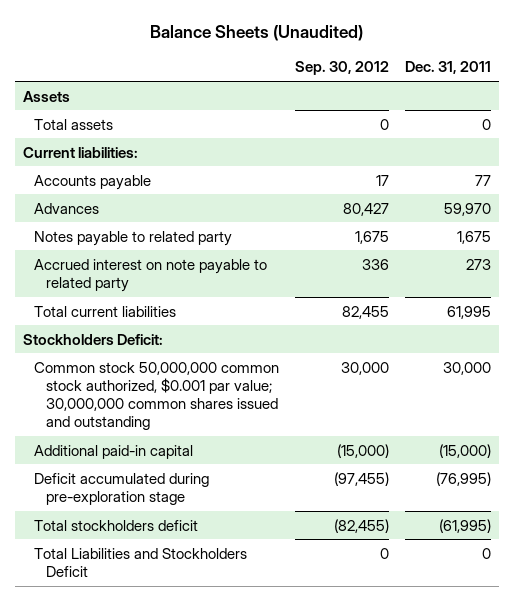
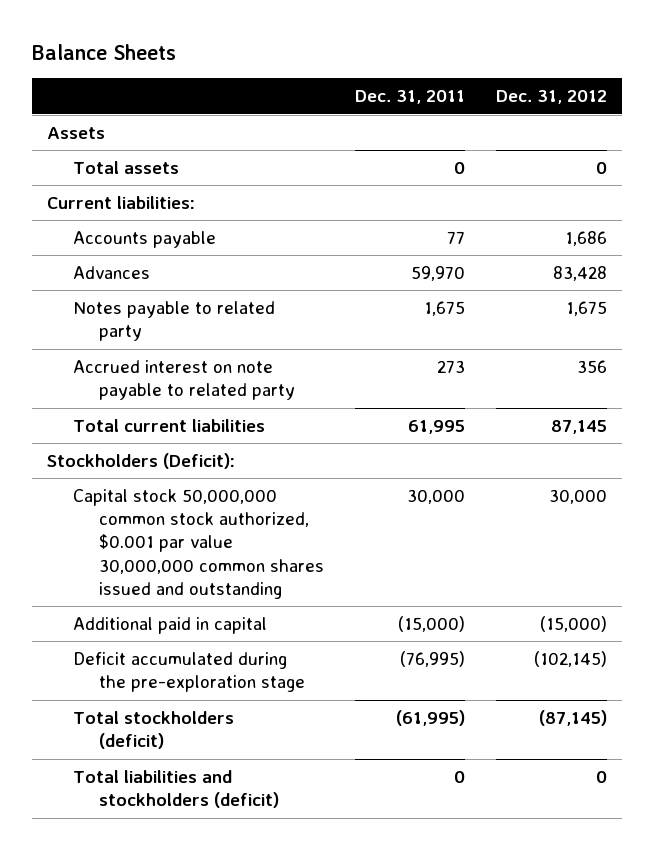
- Balance Sheets (Unaudited)
+ Balance Sheets
- | Sep. 30, 2012 | Dec. 31, 2011
+ | Dec. 31, 2011 | Dec. 31, 2012
- Stockholders Deficit:
- Common stock 50,000,000 common stock authorized, $0.001 par value; 30,000,000 common shares issued and outstanding | 30,000 | 30,000
- Additional paid-in capital | (15,000) | (15,000)
- Deficit accumulated during pre-exploration stage | (97,455) | (76,995)
- Total stockholders deficit | (82,455) | (61,995)
- Total Liabilities and Stockholders Deficit | 0 | 0
+ Stockholders (Deficit):
+ Capital stock 50,000,000 common stock authorized, $0.001 par value 30,000,000 common shares issued and outstanding | 30,000 | 30,000
+ Additional paid in capital | (15,000) | (15,000)
+ Deficit accumulated during the pre-exploration stage | (76,995) | (102,145)
+ Total stockholders (deficit) | (61,995) | (87,145)
+ Total liabilities and stockholders (deficit) | 0 | 0

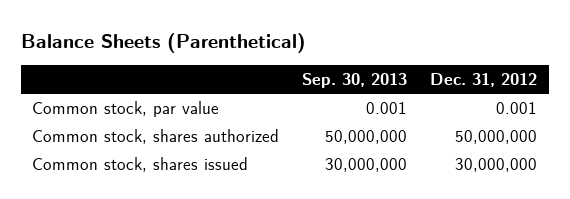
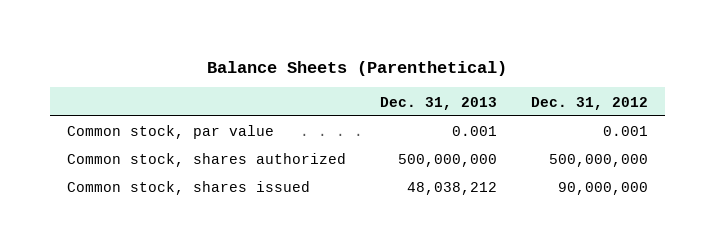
- | Sep. 30, 2013 | Dec. 31, 2012
+ | Dec. 31, 2013 | Dec. 31, 2012
- Common stock, shares authorized | 50,000,000 | 50,000,000
- Common stock, shares issued | 30,000,000 | 30,000,000
+ Common stock, shares authorized | 500,000,000 | 500,000,000
+ Common stock, shares issued | 48,038,212 | 90,000,000

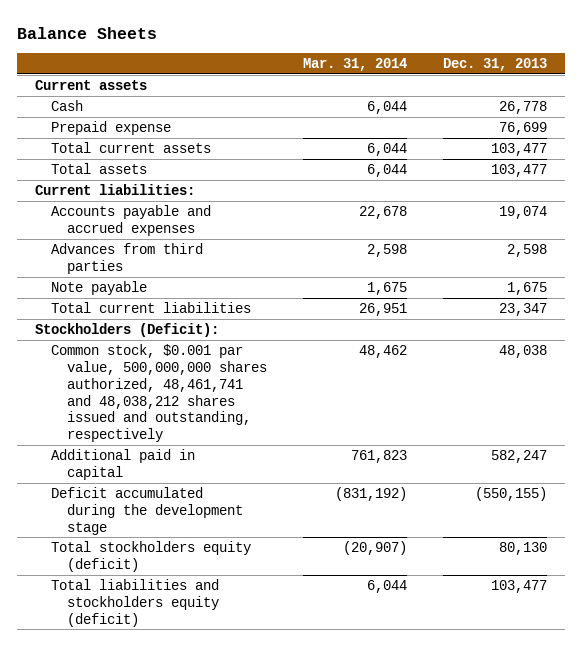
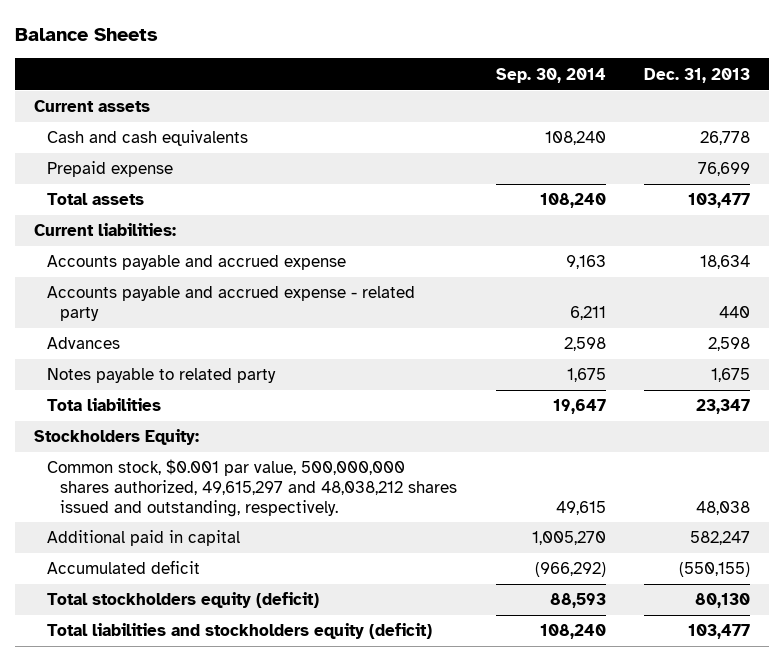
- | Mar. 31, 2014 | Dec. 31, 2013
+ | Sep. 30, 2014 | Dec. 31, 2013
- Cash | 6,044 | 26,778
+ Cash and cash equivalents | 108,240 | 26,778
- Total current assets | 6,044 | 103,477
- Accounts payable and accrued expenses | 22,678 | 19,074
- Advances from third parties | 2,598 | 2,598
- Note payable | 1,675 | 1,675
- Total current liabilities | 26,951 | 23,347
- Stockholders (Deficit):
- Common stock, $0.001 par value, 500,000,000 shares authorized, 48,461,741 and 48,038,212 shares issued and outstanding, respectively | 48,462 | 48,038
+ Accounts payable and accrued expense | 9,163 | 18,634
+ Accounts payable and accrued expense - related party | 6,211 | 440
+ Advances | 2,598 | 2,598
+ Notes payable to related party | 1,675 | 1,675
+ Tota liabilities | 19,647 | 23,347
+ Stockholders Equity:
+ Common stock, $0.001 par value, 500,000,000 shares authorized, 49,615,297 and 48,038,212 shares issued and outstanding, respectively. | 49,615 | 48,038
- Deficit accumulated during the development stage | (831,192) | (550,155)
+ Accumulated deficit | (966,292) | (550,155)

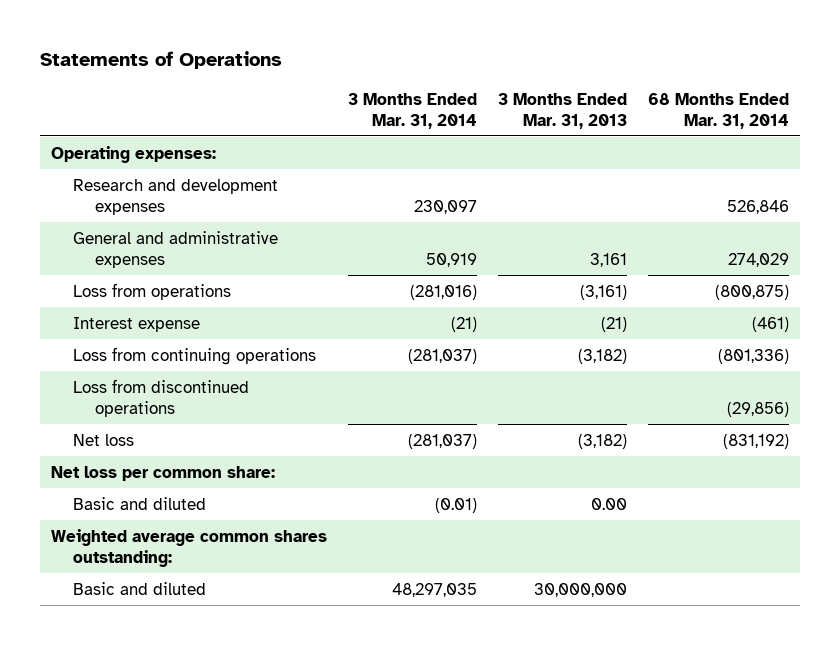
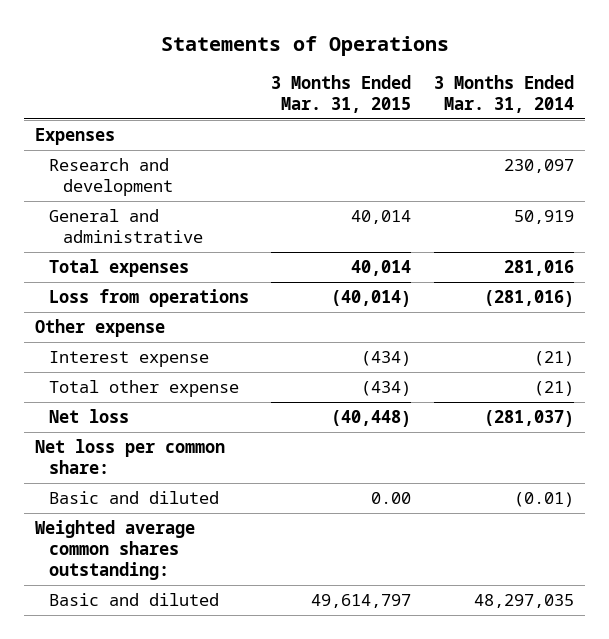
- | 3 Months Ended Mar. 31, 2014 | 3 Months Ended Mar. 31, 2013 | 68 Months Ended Mar. 31, 2014
+ | 3 Months Ended Mar. 31, 2015 | 3 Months Ended Mar. 31, 2014
- Operating expenses:
- Research and development expenses | 230,097 | | 526,846
- General and administrative expenses | 50,919 | 3,161 | 274,029
+ Expenses
+ Research and development | | 230,097
+ General and administrative | 40,014 | 50,919
+ Total expenses | 40,014 | 281,016
+ Other expense
- Loss from continuing operations | (281,037) | (3,182) | (801,336)
- Loss from discontinued operations | | | (29,856)
+ Total other expense | (434) | (21)

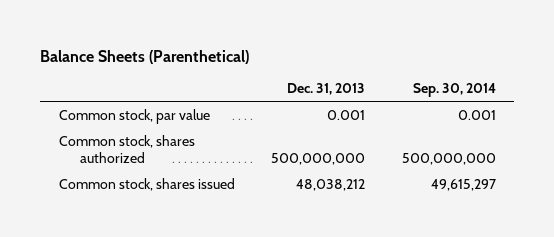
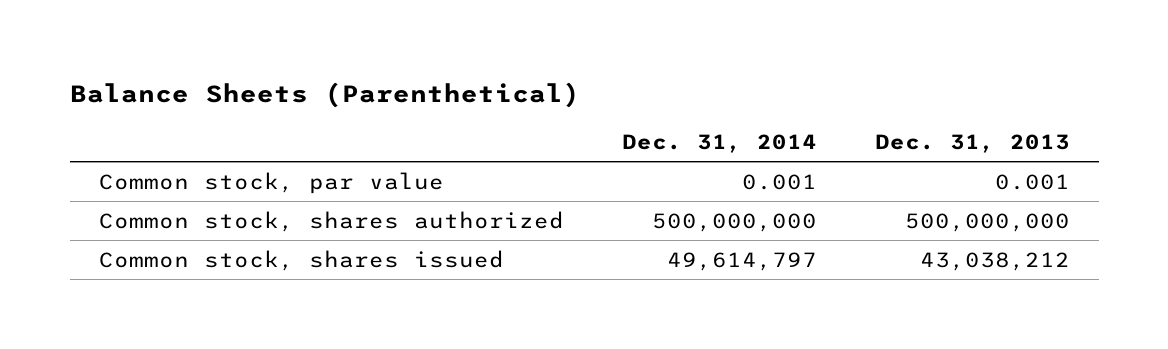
- | Dec. 31, 2013 | Sep. 30, 2014
+ | Dec. 31, 2014 | Dec. 31, 2013
- Common stock, shares issued | 48,038,212 | 49,615,297
+ Common stock, shares issued | 49,614,797 | 43,038,212

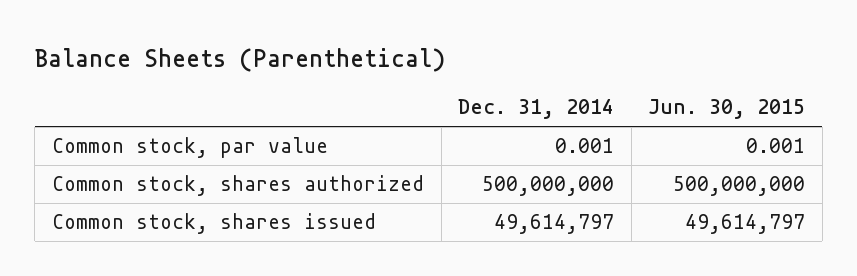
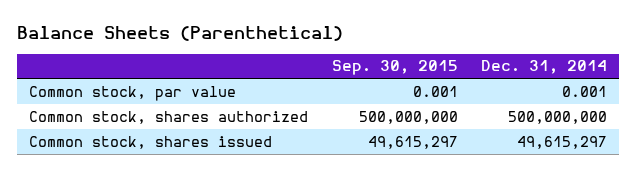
- | Dec. 31, 2014 | Jun. 30, 2015
+ | Sep. 30, 2015 | Dec. 31, 2014
- Common stock, shares issued | 49,614,797 | 49,614,797
+ Common stock, shares issued | 49,615,297 | 49,615,297

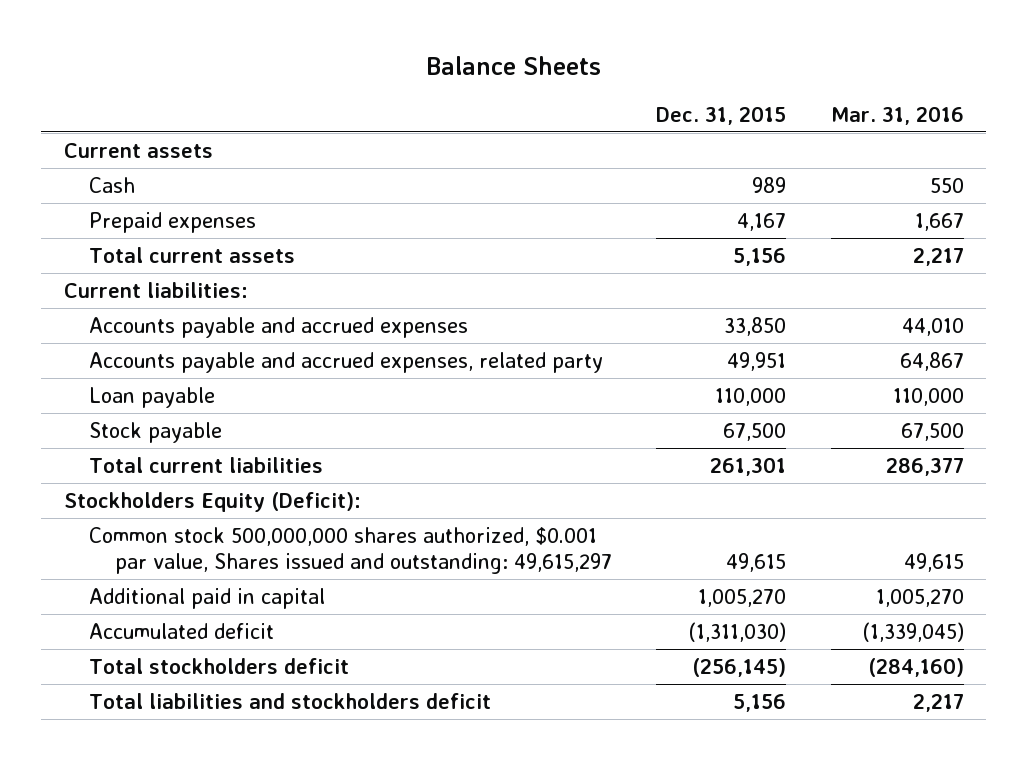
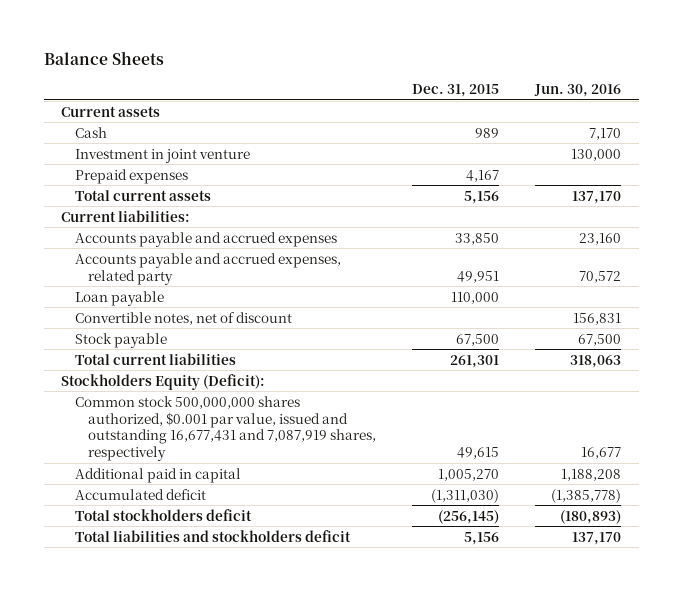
- | Dec. 31, 2015 | Mar. 31, 2016
+ | Dec. 31, 2015 | Jun. 30, 2016
+ Investment in joint venture | | 130,000
+ Convertible notes, net of discount | | 156,831
- Common stock 500,000,000 shares authorized, $0.001 par value, Shares issued and outstanding: 49,615,297 | 49,615 | 49,615
+ Common stock 500,000,000 shares authorized, $0.001 par value, issued and outstanding 16,677,431 and 7,087,919 shares, respectively | 49,615 | 16,677

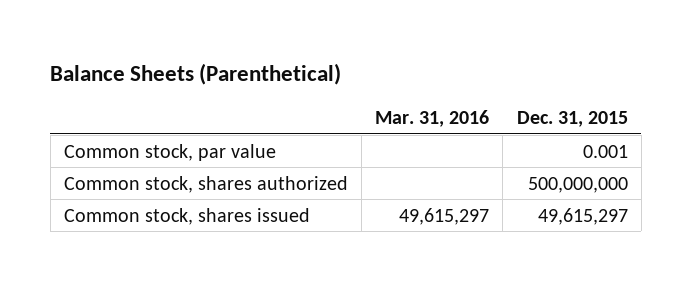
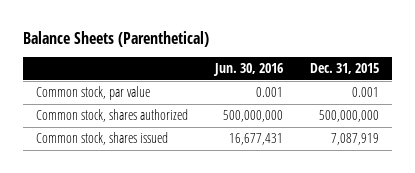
- | Mar. 31, 2016 | Dec. 31, 2015
+ | Jun. 30, 2016 | Dec. 31, 2015
- Common stock, shares issued | 49,615,297 | 49,615,297
+ Common stock, shares issued | 16,677,431 | 7,087,919

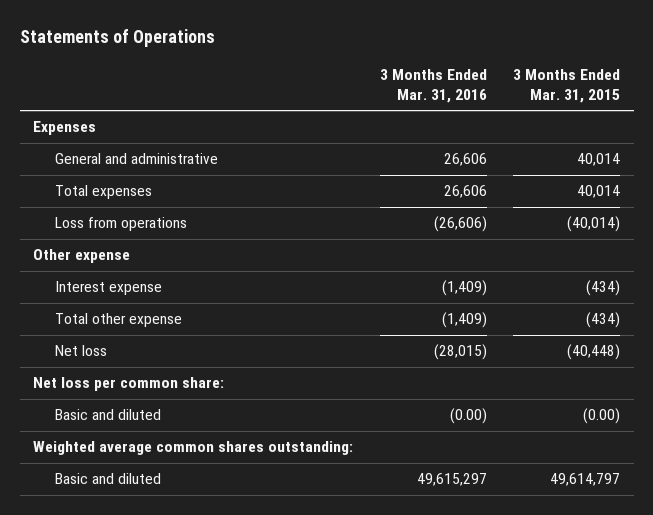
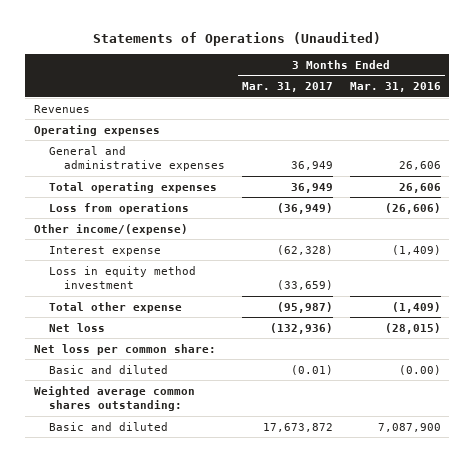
- Statements of Operations
+ Statements of Operations (Unaudited)
- | 3 Months Ended Mar. 31, 2016 | 3 Months Ended Mar. 31, 2015
+ | 3 Months Ended Mar. 31, 2017 | 3 Months Ended Mar. 31, 2016
- Expenses
- General and administrative | 26,606 | 40,014
- Total expenses | 26,606 | 40,014
+ Revenues
+ Operating expenses
+ General and administrative expenses | 36,949 | 26,606
+ Total operating expenses | 36,949 | 26,606
- Other expense
+ Other income/(expense)
+ Loss in equity method investment | (33,659) |
- Basic and diluted | 49,615,297 | 49,614,797
+ Basic and diluted | 17,673,872 | 7,087,900

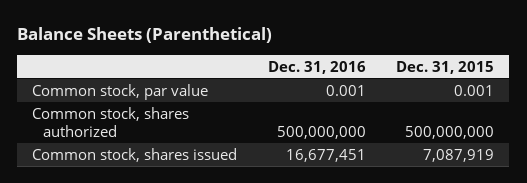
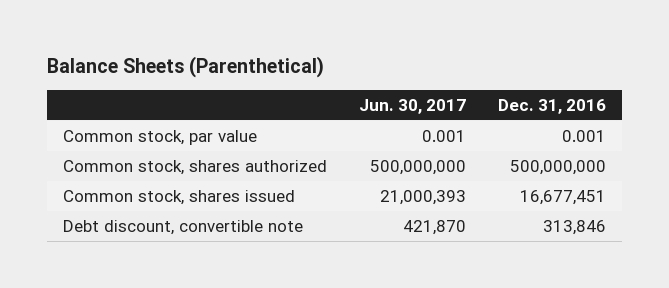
- | Dec. 31, 2016 | Dec. 31, 2015
+ | Jun. 30, 2017 | Dec. 31, 2016
+ Debt discount, convertible note | 421,870 | 313,846

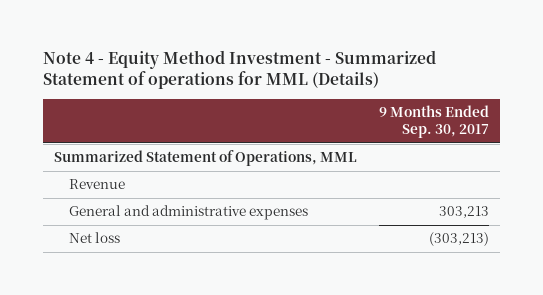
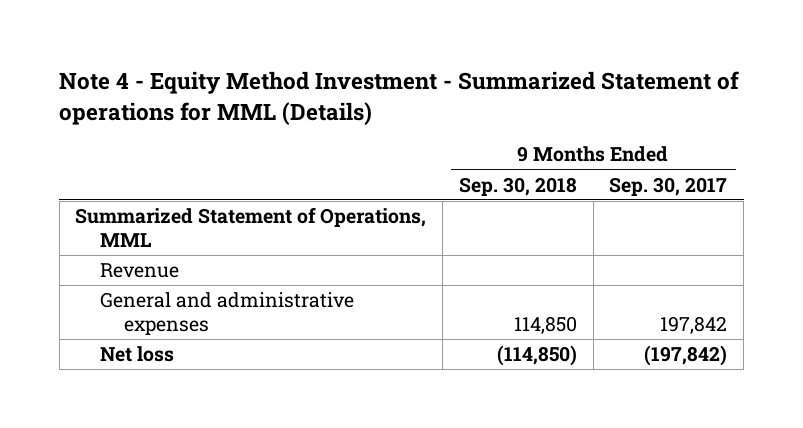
- | 9 Months Ended Sep. 30, 2017
+ | 9 Months Ended Sep. 30, 2018 | 9 Months Ended Sep. 30, 2017
- General and administrative expenses | 303,213
- Net loss | (303,213)
+ General and administrative expenses | 114,850 | 197,842
+ Net loss | (114,850) | (197,842)

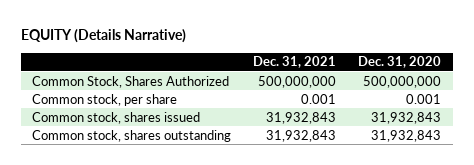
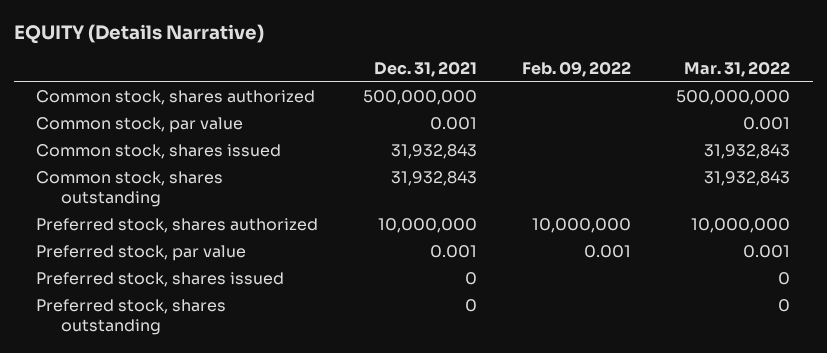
- | Dec. 31, 2021 | Dec. 31, 2020
+ | Dec. 31, 2021 | Feb. 09, 2022 | Mar. 31, 2022
- Common Stock, Shares Authorized | 500,000,000 | 500,000,000
- Common stock, per share | 0.001 | 0.001
+ Common stock, shares authorized | 500,000,000 | | 500,000,000
+ Common stock, par value | 0.001 | | 0.001
+ Preferred stock, shares authorized | 10,000,000 | 10,000,000 | 10,000,000
+ Preferred stock, par value | 0.001 | 0.001 | 0.001
+ Preferred stock, shares issued | 0 | | 0
+ Preferred stock, shares outstanding | 0 | | 0

